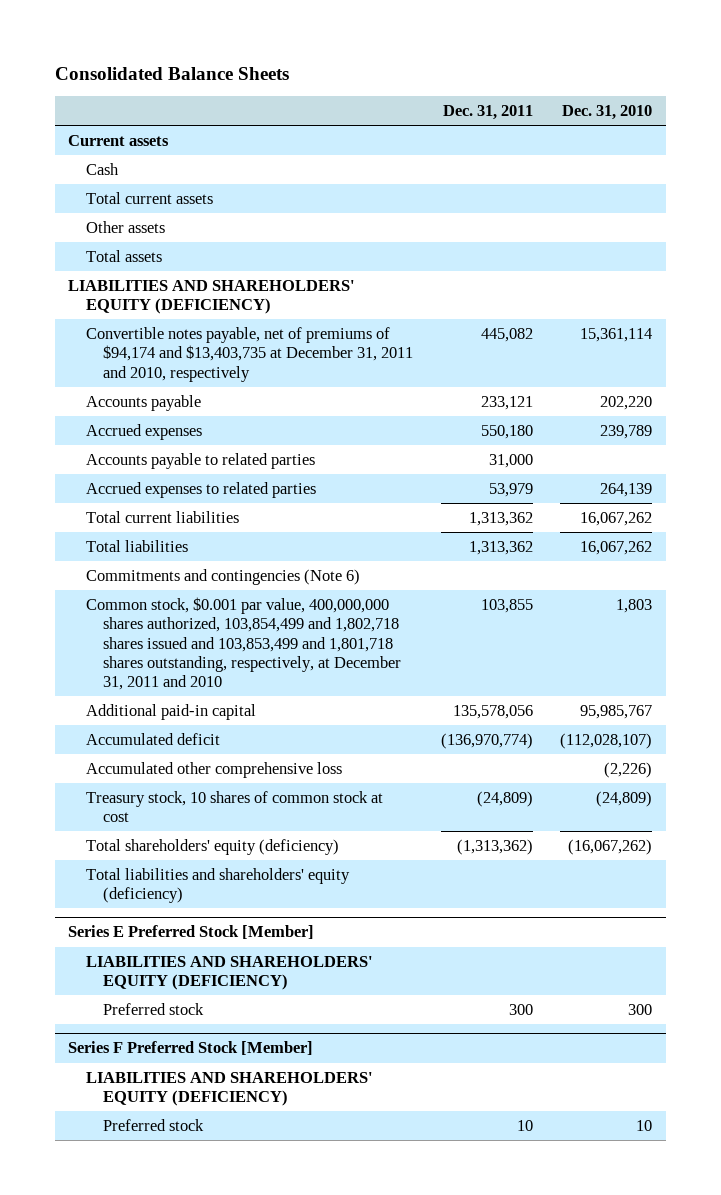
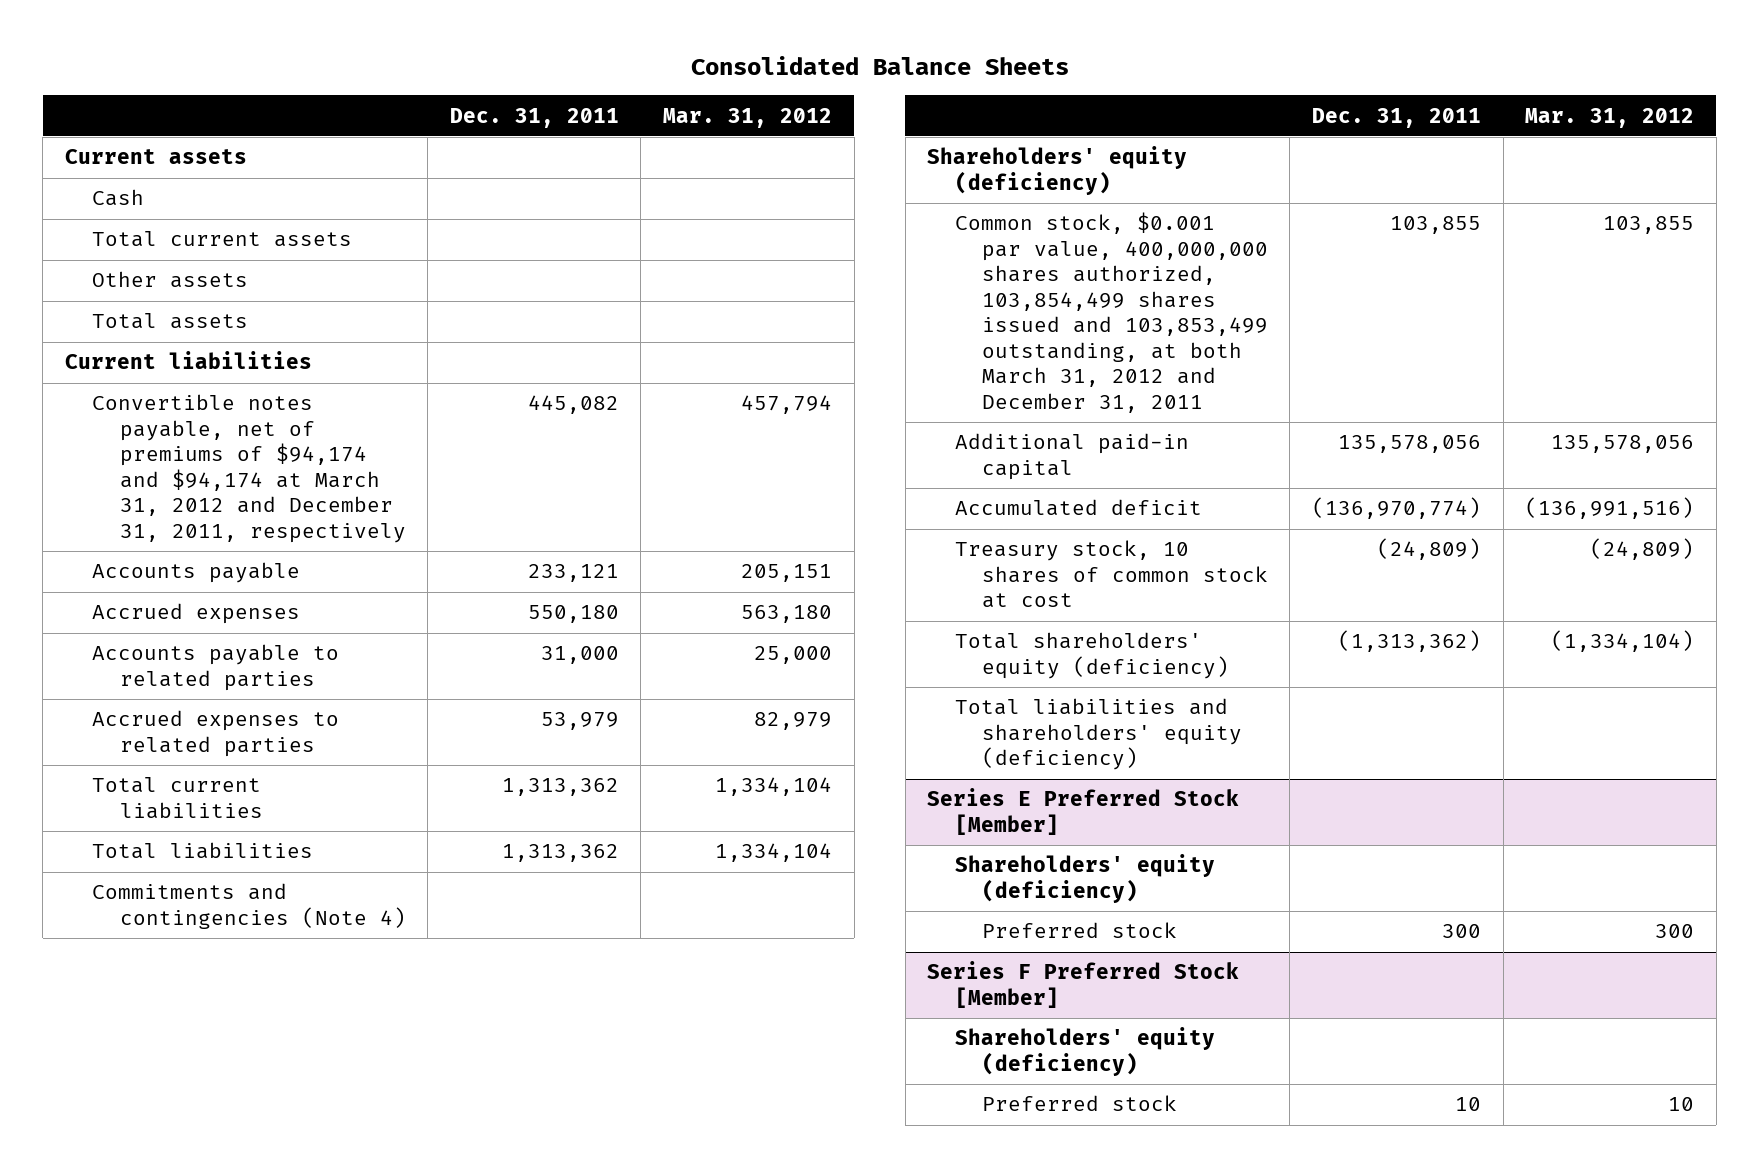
- | Dec. 31, 2011 | Dec. 31, 2010
+ | Dec. 31, 2011 | Mar. 31, 2012
- LIABILITIES AND SHAREHOLDERS' EQUITY (DEFICIENCY)
- Convertible notes payable, net of premiums of $94,174 and $13,403,735 at December 31, 2011 and 2010, respectively | 445,082 | 15,361,114
+ Current liabilities
+ Convertible notes payable, net of premiums of $94,174 and $94,174 at March 31, 2012 and December 31, 2011, respectively | 445,082 | 457,794
- Commitments and contingencies (Note 6)
- Common stock, $0.001 par value, 400,000,000 shares authorized, 103,854,499 and 1,802,718 shares issued and 103,853,499 and 1,801,718 shares outstanding, respectively, at December 31, 2011 and 2010 | 103,855 | 1,803
+ Commitments and contingencies (Note 4)
+ Shareholders' equity (deficiency)
+ Common stock, $0.001 par value, 400,000,000 shares authorized, 103,854,499 shares issued and 103,853,499 outstanding, at both March 31, 2012 and December 31, 2011 | 103,855 | 103,855
- Accumulated other comprehensive loss | | (2,226)
@ Series E Preferred Stock [Member]
- LIABILITIES AND SHAREHOLDERS' EQUITY (DEFICIENCY)
+ Shareholders' equity (deficiency)
@ Series F Preferred Stock [Member]
- LIABILITIES AND SHAREHOLDERS' EQUITY (DEFICIENCY)
+ Shareholders' equity (deficiency)

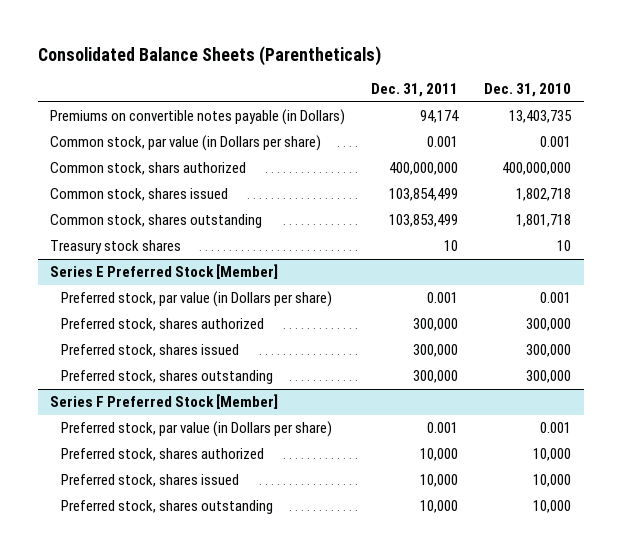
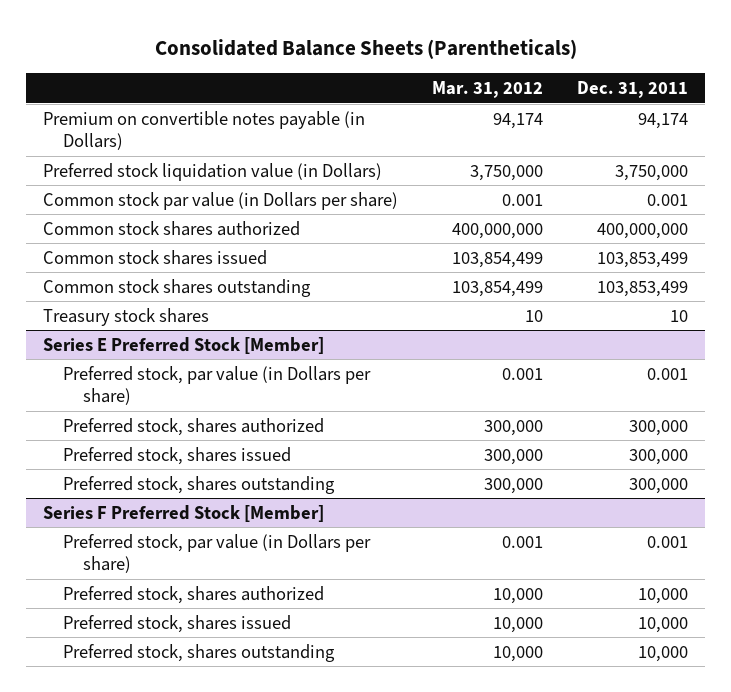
- | Dec. 31, 2011 | Dec. 31, 2010
+ | Mar. 31, 2012 | Dec. 31, 2011
- Premiums on convertible notes payable (in Dollars) | 94,174 | 13,403,735
- Common stock, par value (in Dollars per share) | 0.001 | 0.001
- Common stock, shars authorized | 400,000,000 | 400,000,000
- Common stock, shares issued | 103,854,499 | 1,802,718
- Common stock, shares outstanding | 103,853,499 | 1,801,718
+ Premium on convertible notes payable (in Dollars) | 94,174 | 94,174
+ Preferred stock liquidation value (in Dollars) | 3,750,000 | 3,750,000
+ Common stock par value (in Dollars per share) | 0.001 | 0.001
+ Common stock shares authorized | 400,000,000 | 400,000,000
+ Common stock shares issued | 103,854,499 | 103,853,499
+ Common stock shares outstanding | 103,854,499 | 103,853,499

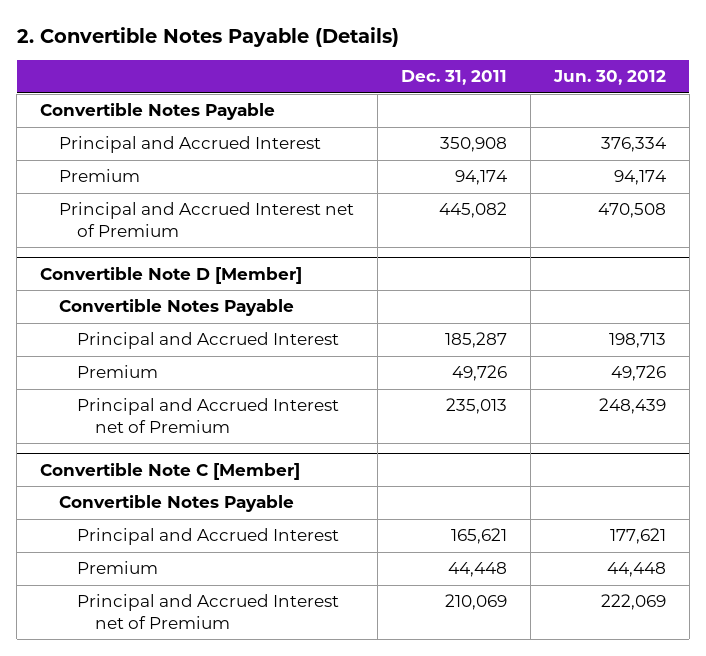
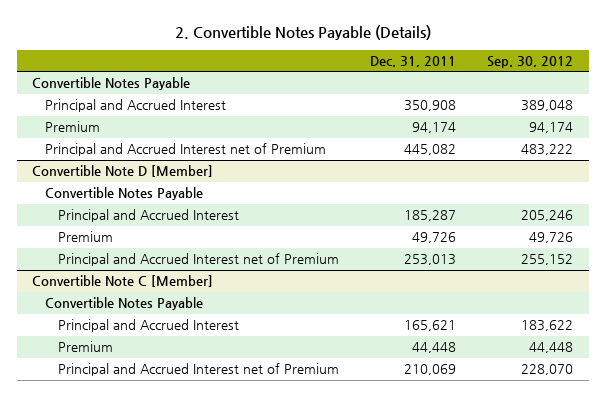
- | Dec. 31, 2011 | Jun. 30, 2012
+ | Dec. 31, 2011 | Sep. 30, 2012
@ Convertible Note D [Member]
- Principal and Accrued Interest net of Premium | 235,013 | 248,439
+ Principal and Accrued Interest net of Premium | 253,013 | 255,152

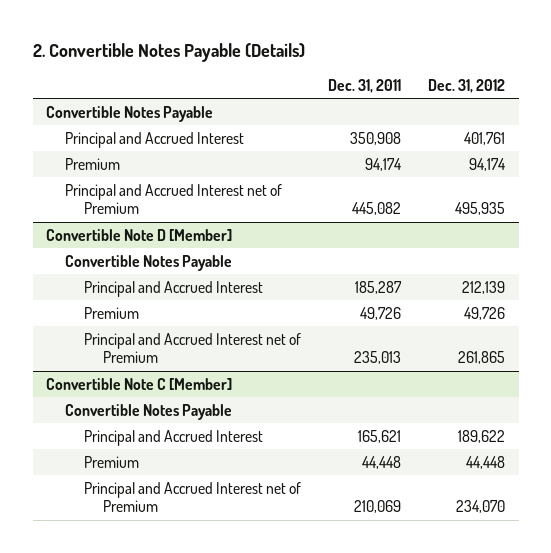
- | Dec. 31, 2011 | Sep. 30, 2012
+ | Dec. 31, 2011 | Dec. 31, 2012
@ Convertible Note D [Member]
- Principal and Accrued Interest net of Premium | 253,013 | 255,152
+ Principal and Accrued Interest net of Premium | 235,013 | 261,865

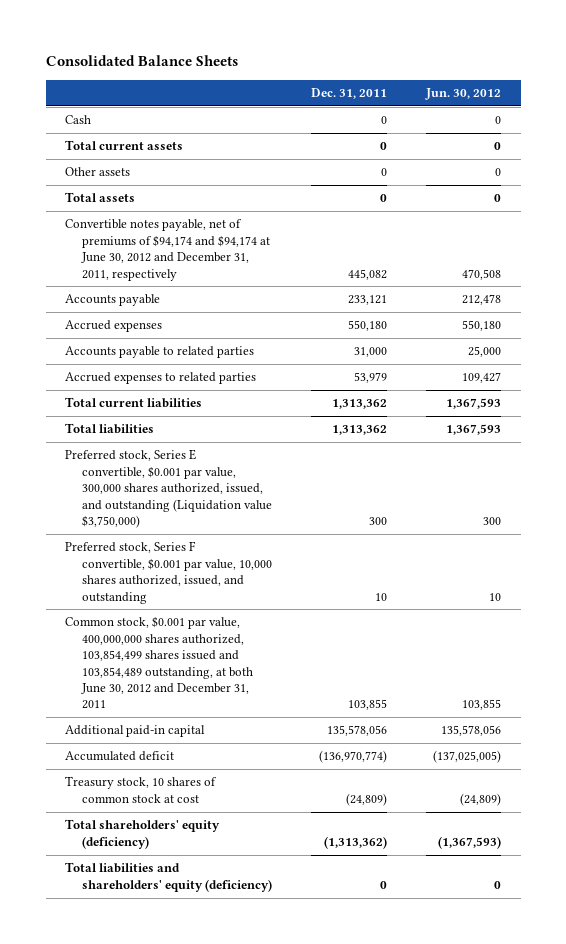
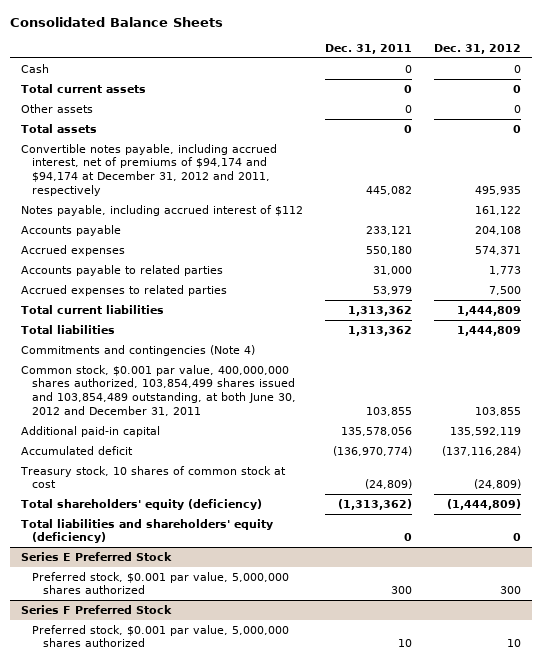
- | Dec. 31, 2011 | Jun. 30, 2012
+ | Dec. 31, 2011 | Dec. 31, 2012
- Convertible notes payable, net of premiums of $94,174 and $94,174 at June 30, 2012 and December 31, 2011, respectively | 445,082 | 470,508
+ Convertible notes payable, including accrued interest, net of premiums of $94,174 and $94,174 at December 31, 2012 and 2011, respectively | 445,082 | 495,935
+ Notes payable, including accrued interest of $112 | | 161,122
- Preferred stock, Series E convertible, $0.001 par value, 300,000 shares authorized, issued, and outstanding (Liquidation value $3,750,000) | 300 | 300
- Preferred stock, Series F convertible, $0.001 par value, 10,000 shares authorized, issued, and outstanding | 10 | 10
+ Commitments and contingencies (Note 4)
+ Series E Preferred Stock
+ Preferred stock, $0.001 par value, 5,000,000 shares authorized | 300 | 300
+ Series F Preferred Stock
+ Preferred stock, $0.001 par value, 5,000,000 shares authorized | 10 | 10

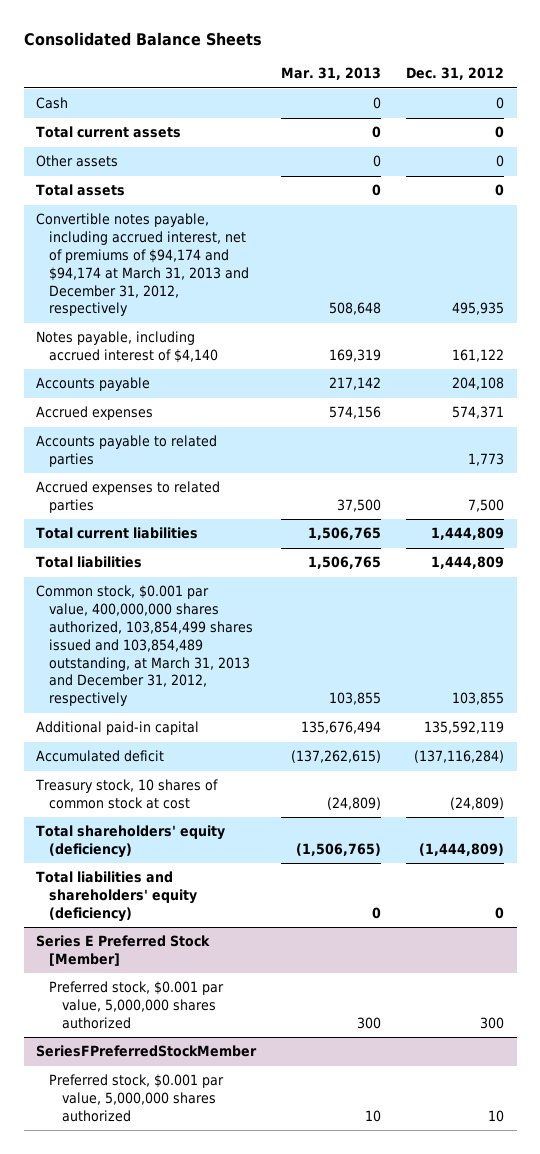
- | Dec. 31, 2011 | Dec. 31, 2012
+ | Mar. 31, 2013 | Dec. 31, 2012
- Convertible notes payable, including accrued interest, net of premiums of $94,174 and $94,174 at December 31, 2012 and 2011, respectively | 445,082 | 495,935
- Notes payable, including accrued interest of $112 | | 161,122
+ Convertible notes payable, including accrued interest, net of premiums of $94,174 and $94,174 at March 31, 2013 and December 31, 2012, respectively | 508,648 | 495,935
+ Notes payable, including accrued interest of $4,140 | 169,319 | 161,122
- Commitments and contingencies (Note 4)
- Common stock, $0.001 par value, 400,000,000 shares authorized, 103,854,499 shares issued and 103,854,489 outstanding, at both June 30, 2012 and December 31, 2011 | 103,855 | 103,855
+ Common stock, $0.001 par value, 400,000,000 shares authorized, 103,854,499 shares issued and 103,854,489 outstanding, at March 31, 2013 and December 31, 2012, respectively | 103,855 | 103,855
- Series E Preferred Stock
+ Series E Preferred Stock [Member]
- Series F Preferred Stock
+ SeriesFPreferredStockMember

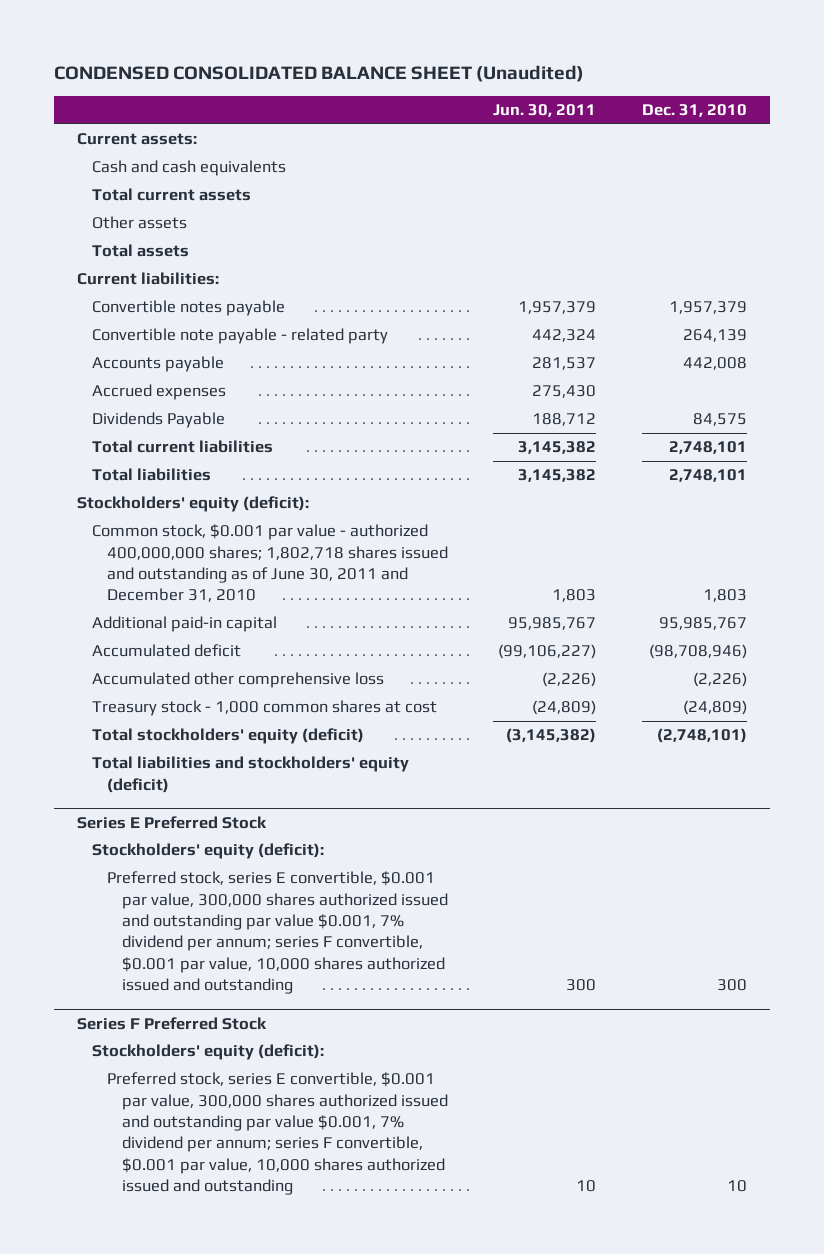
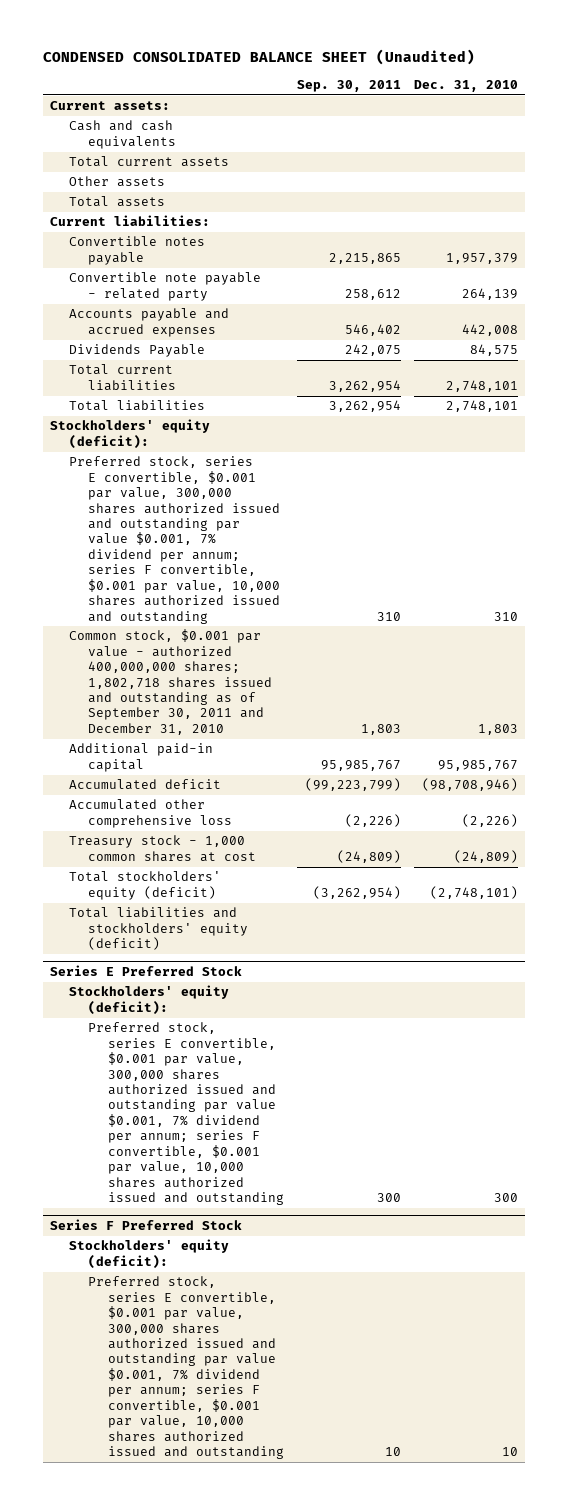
- | Jun. 30, 2011 | Dec. 31, 2010
+ | Sep. 30, 2011 | Dec. 31, 2010
- Accounts payable | 281,537 | 442,008
- Accrued expenses | 275,430 |
+ Accounts payable and accrued expenses | 546,402 | 442,008
- Common stock, $0.001 par value - authorized 400,000,000 shares; 1,802,718 shares issued and outstanding as of June 30, 2011 and December 31, 2010 | 1,803 | 1,803
+ Preferred stock, series E convertible, $0.001 par value, 300,000 shares authorized issued and outstanding par value $0.001, 7% dividend per annum; series F convertible, $0.001 par value, 10,000 shares authorized issued and outstanding | 310 | 310
+ Common stock, $0.001 par value - authorized 400,000,000 shares; 1,802,718 shares issued and outstanding as of September 30, 2011 and December 31, 2010 | 1,803 | 1,803

